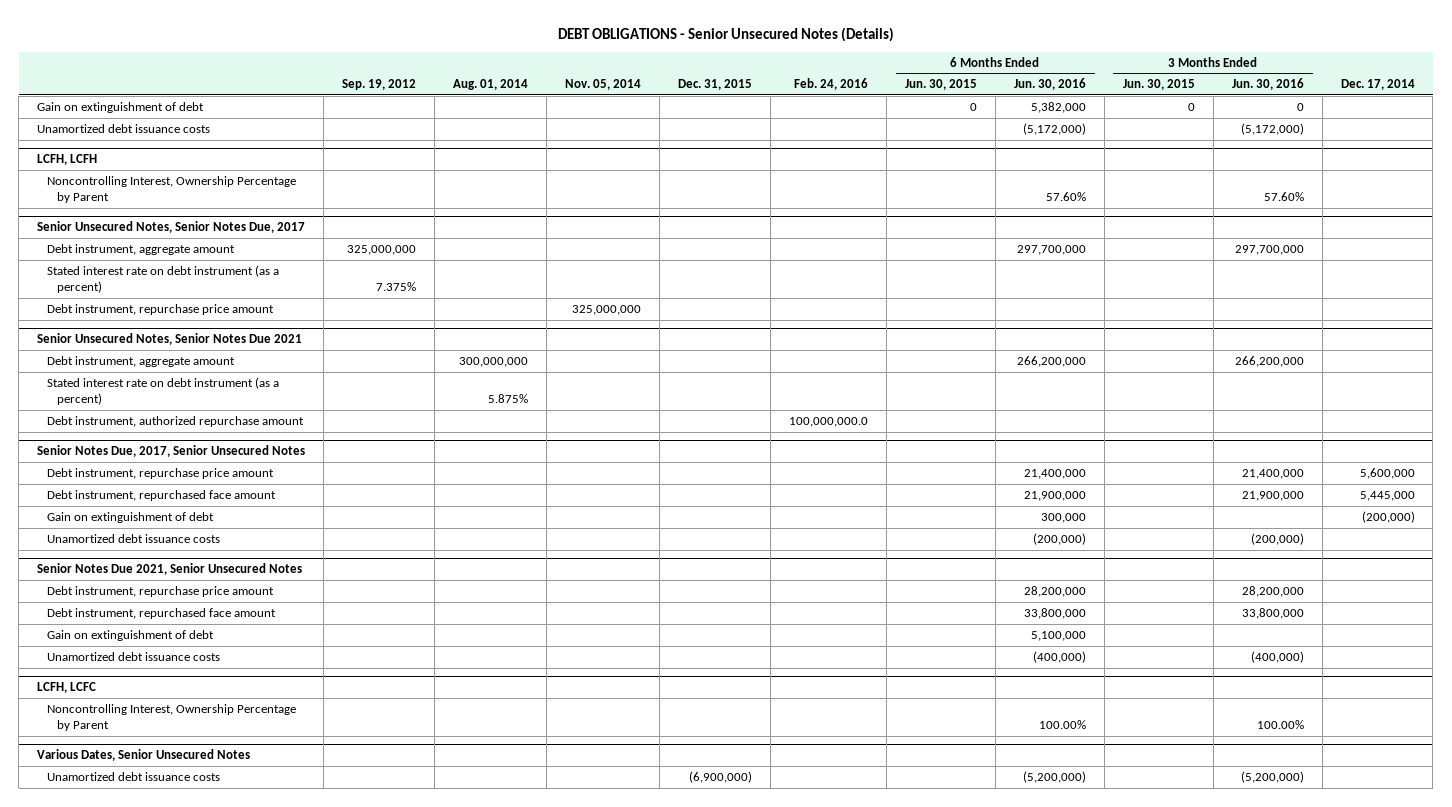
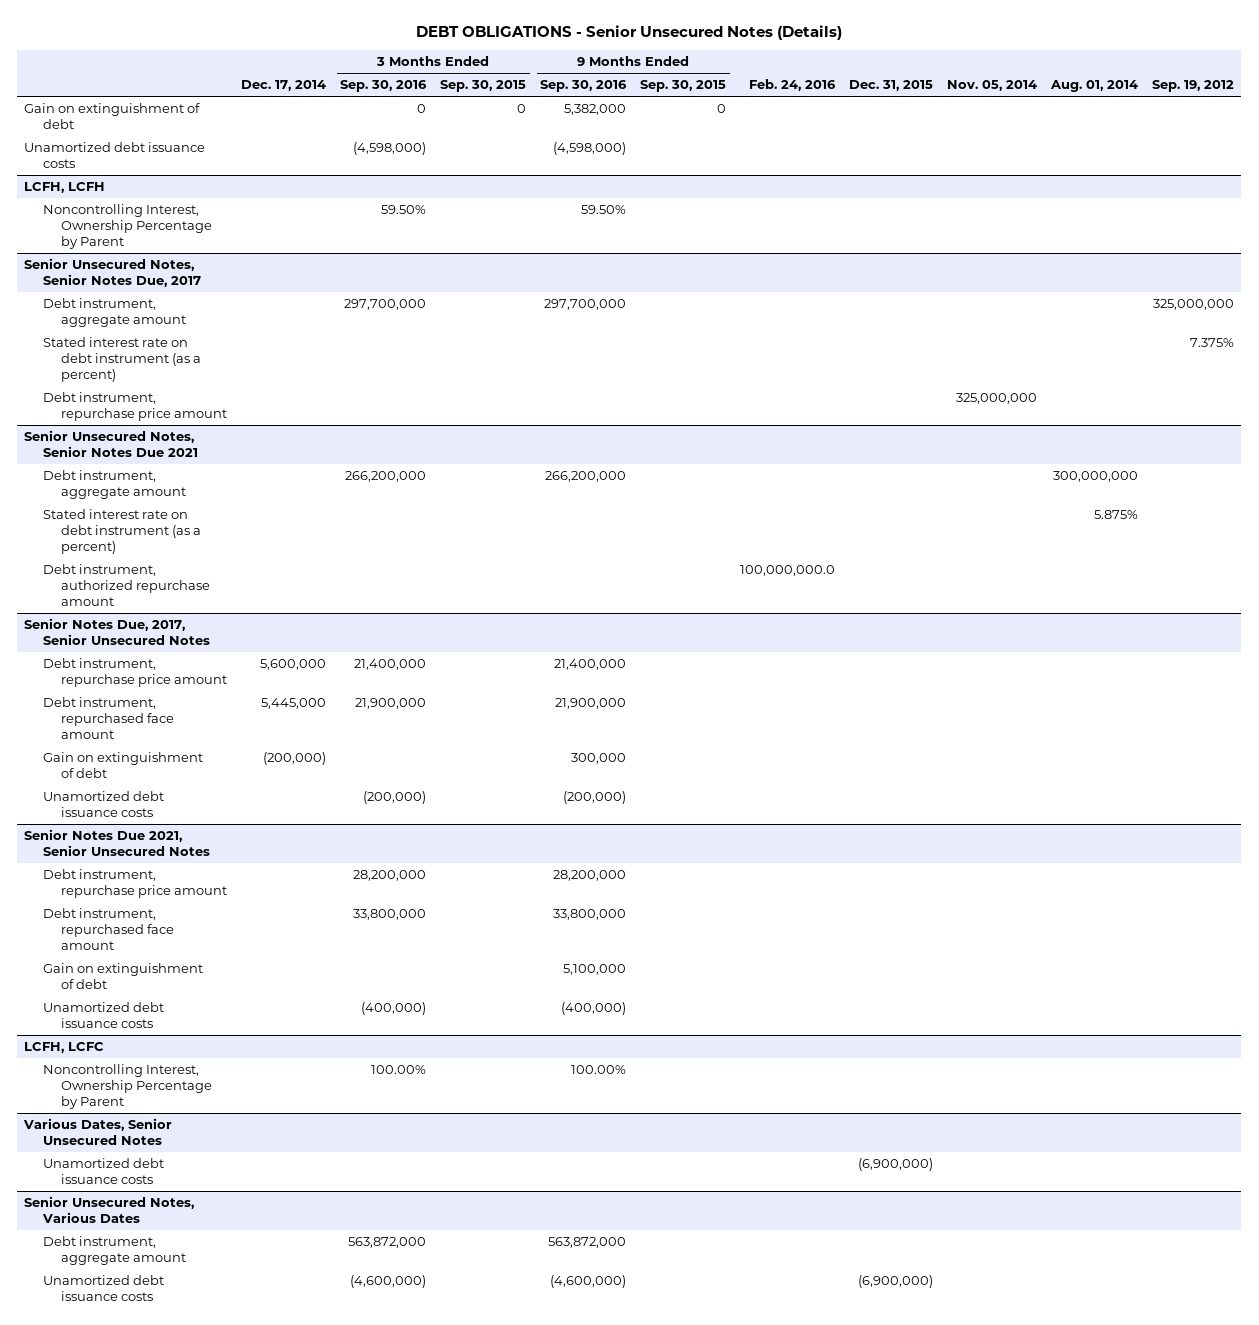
- | Sep. 19, 2012 | Aug. 01, 2014 | Nov. 05, 2014 | Dec. 31, 2015 | Feb. 24, 2016 | 6 Months Ended Jun. 30, 2015 | 6 Months Ended Jun. 30, 2016 | 3 Months Ended Jun. 30, 2015 | 3 Months Ended Jun. 30, 2016 | Dec. 17, 2014
+ | Dec. 17, 2014 | 3 Months Ended Sep. 30, 2016 | 3 Months Ended Sep. 30, 2015 | 9 Months Ended Sep. 30, 2016 | 9 Months Ended Sep. 30, 2015 | Feb. 24, 2016 | Dec. 31, 2015 | Nov. 05, 2014 | Aug. 01, 2014 | Sep. 19, 2012
+ Senior Unsecured Notes, Various Dates
+ Debt instrument, aggregate amount | | 563,872,000 | | 563,872,000 | | | | | |
+ Unamortized debt issuance costs | | (4,600,000) | | (4,600,000) | | | (6,900,000) | | |

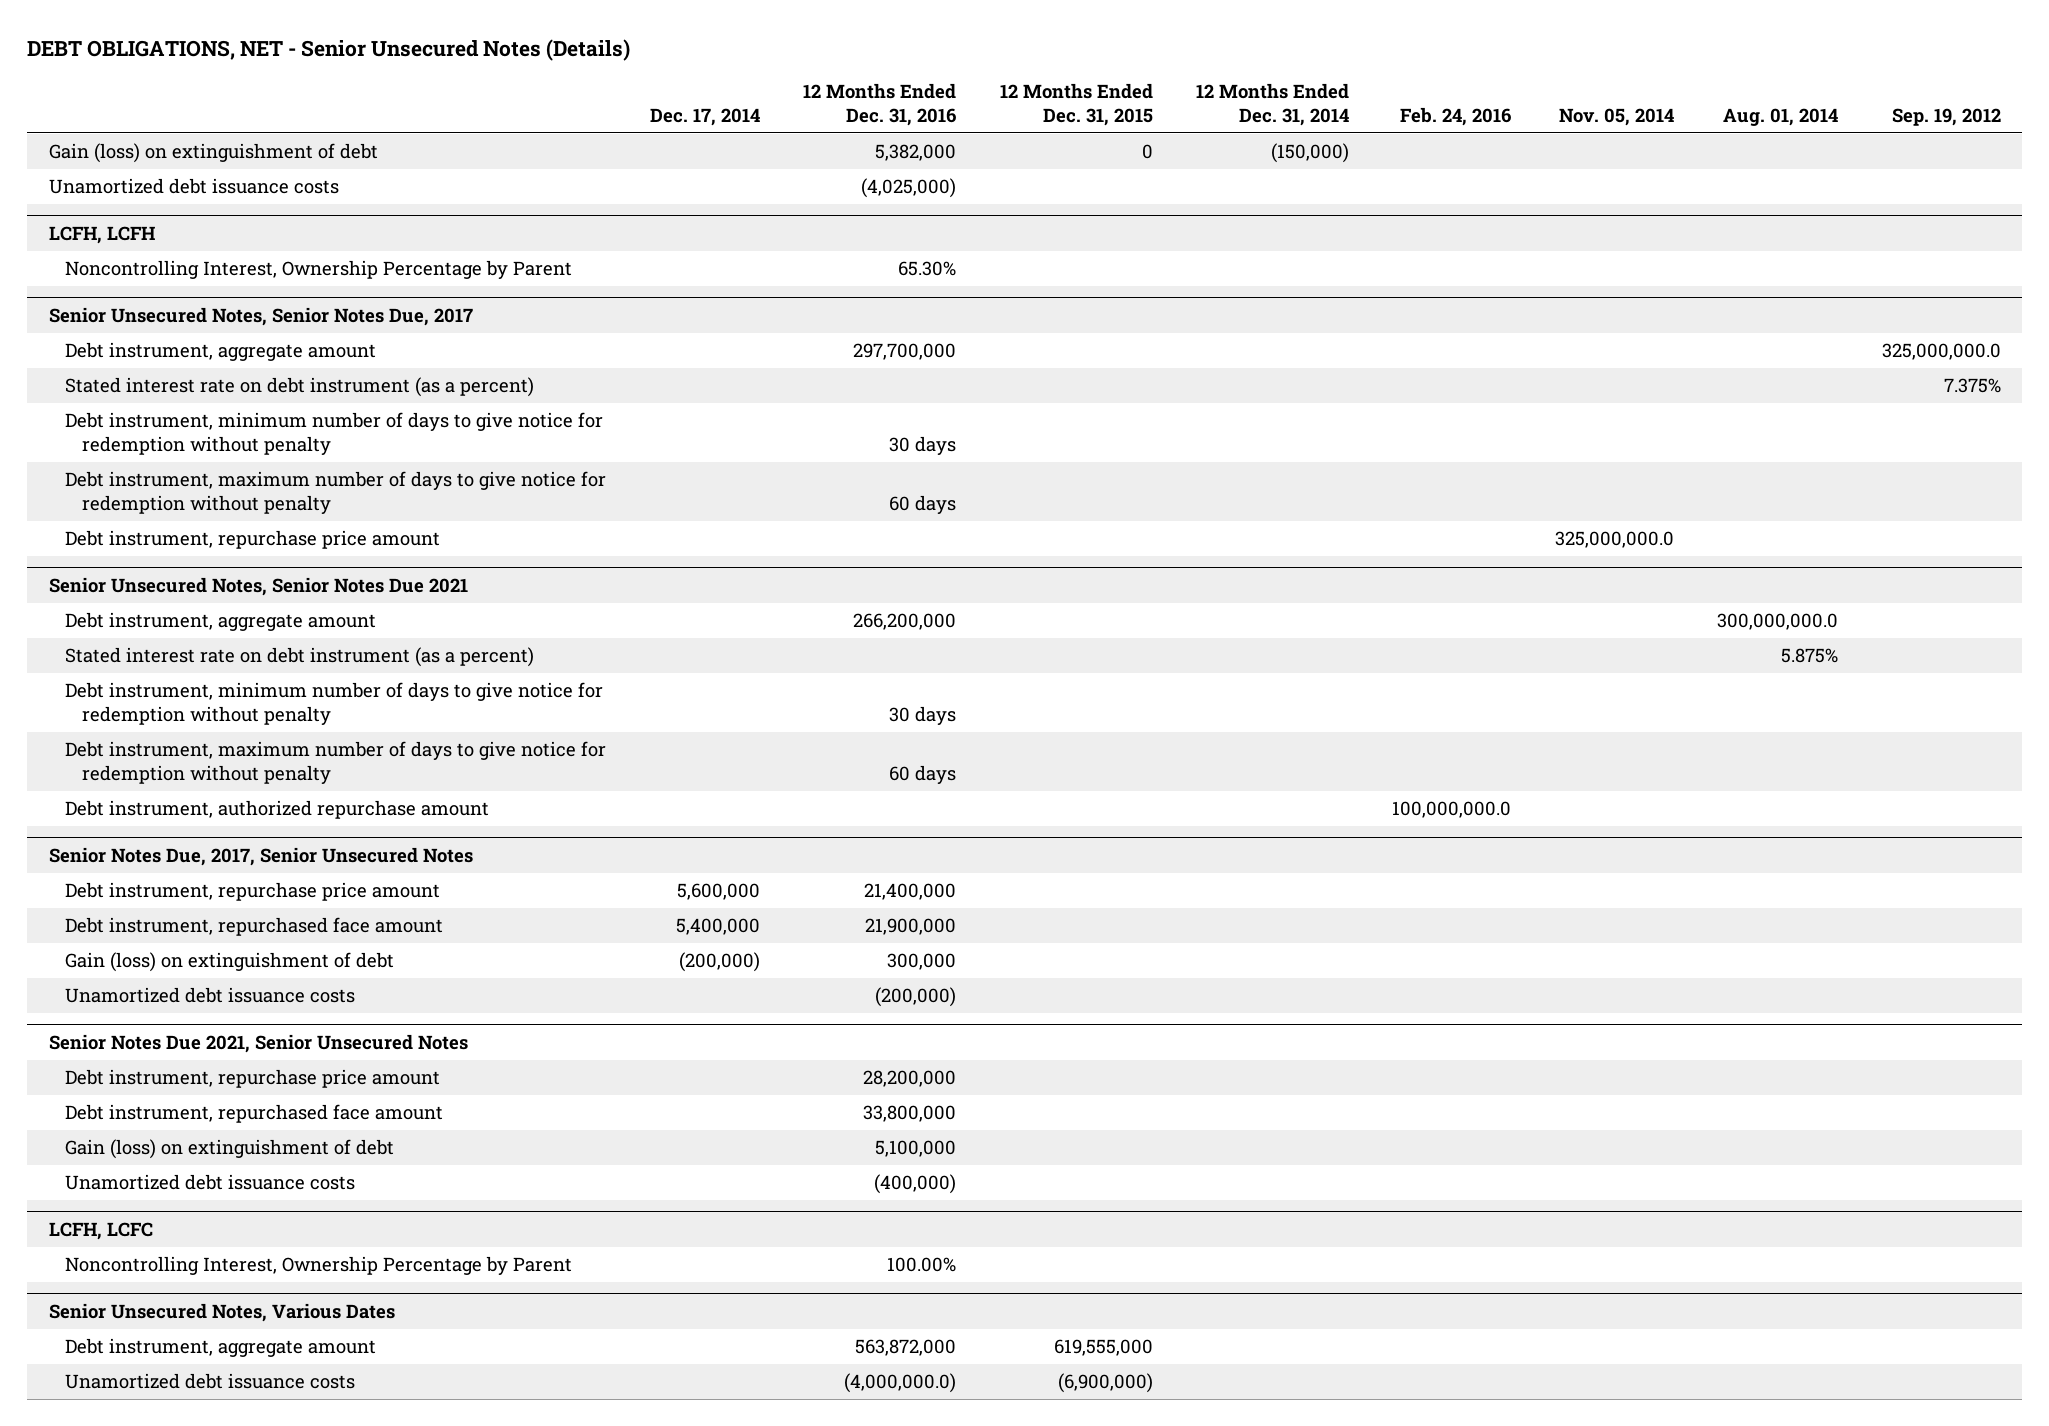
- DEBT OBLIGATIONS - Senior Unsecured Notes (Details)
+ DEBT OBLIGATIONS, NET - Senior Unsecured Notes (Details)
- | Dec. 17, 2014 | 3 Months Ended Sep. 30, 2016 | 3 Months Ended Sep. 30, 2015 | 9 Months Ended Sep. 30, 2016 | 9 Months Ended Sep. 30, 2015 | Feb. 24, 2016 | Dec. 31, 2015 | Nov. 05, 2014 | Aug. 01, 2014 | Sep. 19, 2012
+ | Dec. 17, 2014 | 12 Months Ended Dec. 31, 2016 | 12 Months Ended Dec. 31, 2015 | 12 Months Ended Dec. 31, 2014 | Feb. 24, 2016 | Nov. 05, 2014 | Aug. 01, 2014 | Sep. 19, 2012
- Gain on extinguishment of debt | | 0 | 0 | 5,382,000 | 0 | | | | |
+ Gain (loss) on extinguishment of debt | | 5,382,000 | 0 | (150,000) | | | |
@ Senior Unsecured Notes, Senior Notes Due, 2017
- Debt instrument, aggregate amount | | 297,700,000 | | 297,700,000 | | | | | | 325,000,000
+ Debt instrument, aggregate amount | | 297,700,000 | | | | | | 325,000,000.0
- Debt instrument, repurchase price amount | | | | | | | | 325,000,000 | |
+ Debt instrument, minimum number of days to give notice for redemption without penalty | | 30 days | | | | | |
+ Debt instrument, maximum number of days to give notice for redemption without penalty | | 60 days | | | | | |
+ Debt instrument, repurchase price amount | | | | | | 325,000,000.0 | |
@ Senior Unsecured Notes, Senior Notes Due 2021
- Debt instrument, aggregate amount | | 266,200,000 | | 266,200,000 | | | | | 300,000,000 |
+ Debt instrument, aggregate amount | | 266,200,000 | | | | | 300,000,000.0 |
+ Debt instrument, minimum number of days to give notice for redemption without penalty | | 30 days | | | | | |
+ Debt instrument, maximum number of days to give notice for redemption without penalty | | 60 days | | | | | |
@ Senior Notes Due, 2017, Senior Unsecured Notes
- Debt instrument, repurchased face amount | 5,445,000 | 21,900,000 | | 21,900,000 | | | | | |
- Gain on extinguishment of debt | (200,000) | | | 300,000 | | | | | |
+ Debt instrument, repurchased face amount | 5,400,000 | 21,900,000 | | | | | |
+ Gain (loss) on extinguishment of debt | (200,000) | 300,000 | | | | | |
@ Senior Notes Due 2021, Senior Unsecured Notes
- Gain on extinguishment of debt | | | | 5,100,000 | | | | | |
+ Gain (loss) on extinguishment of debt | | 5,100,000 | | | | | |
- Various Dates, Senior Unsecured Notes
- Unamortized debt issuance costs | | | | | | | (6,900,000) | | |

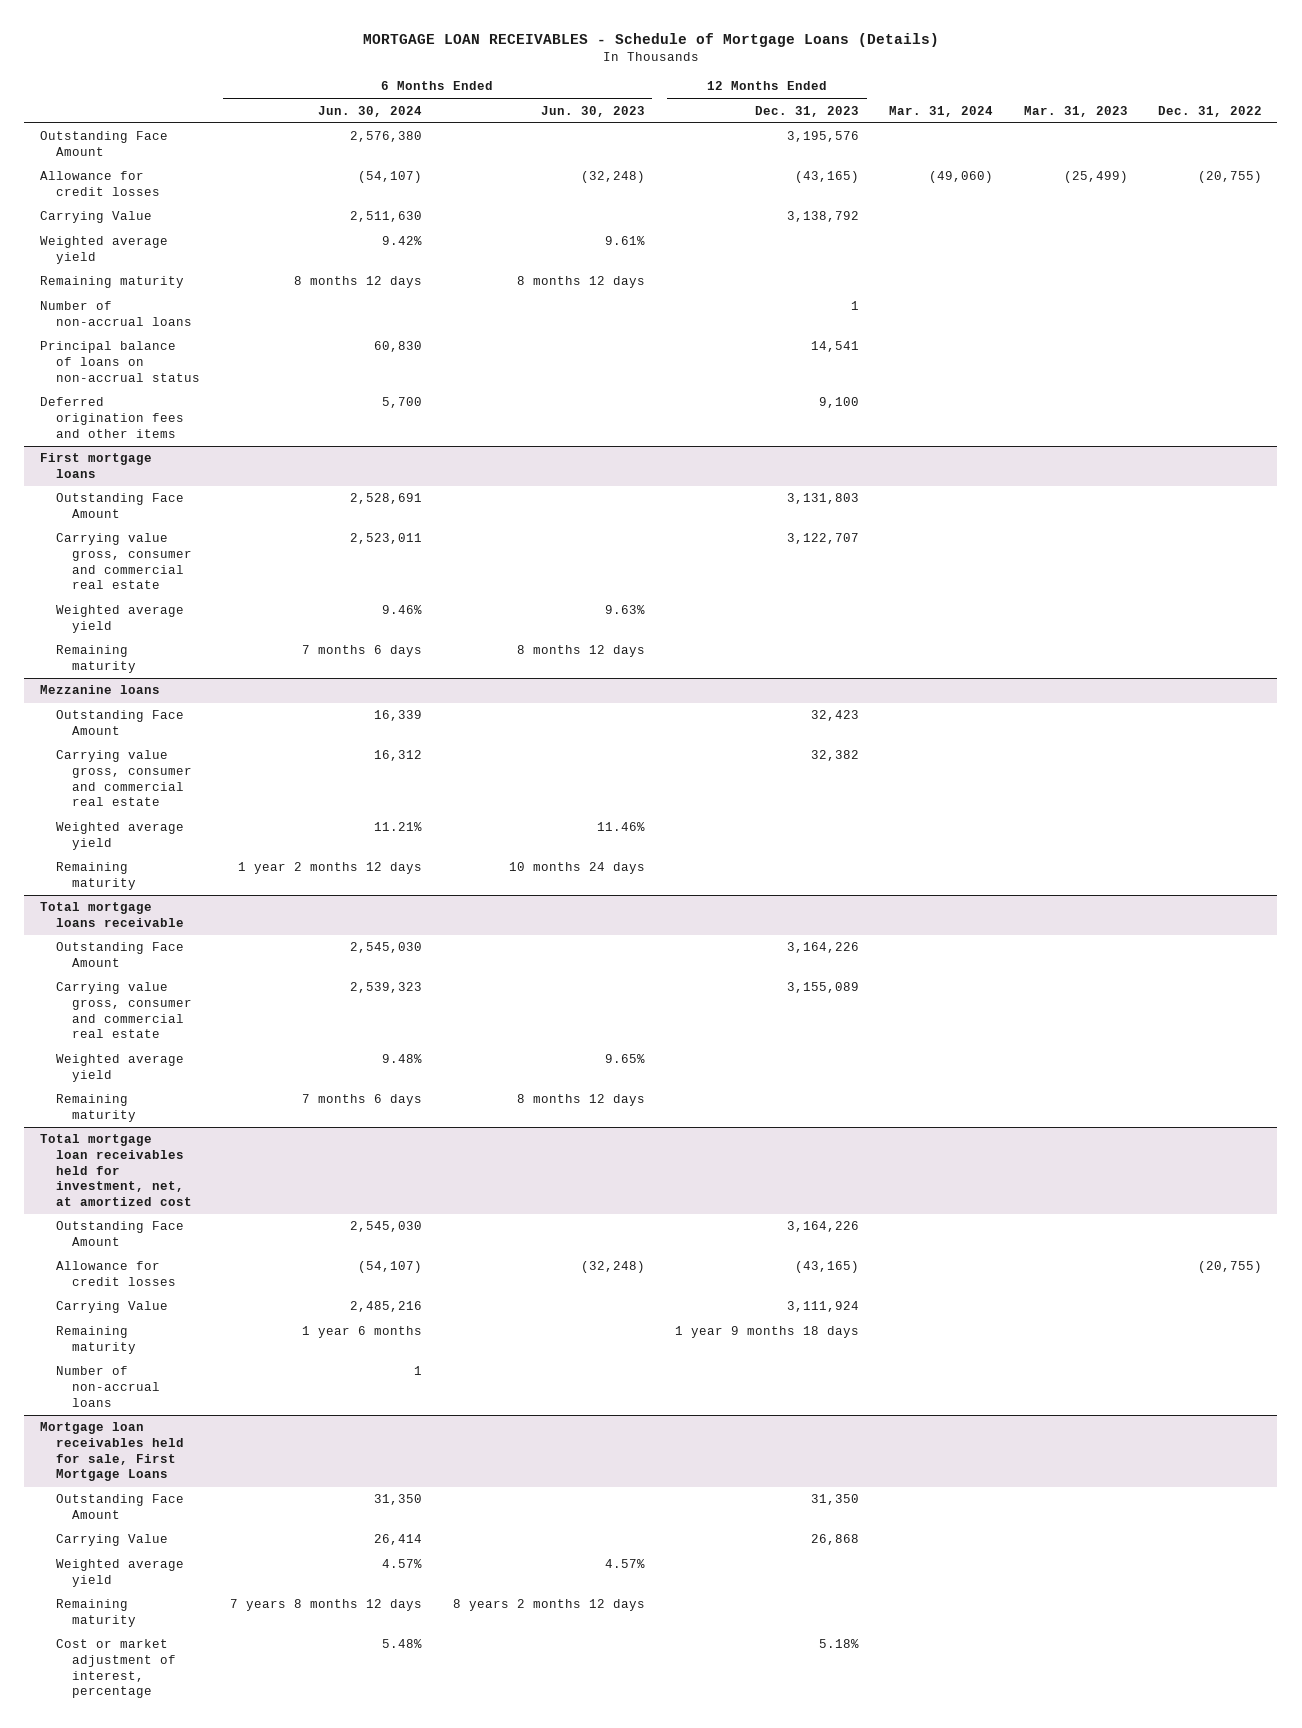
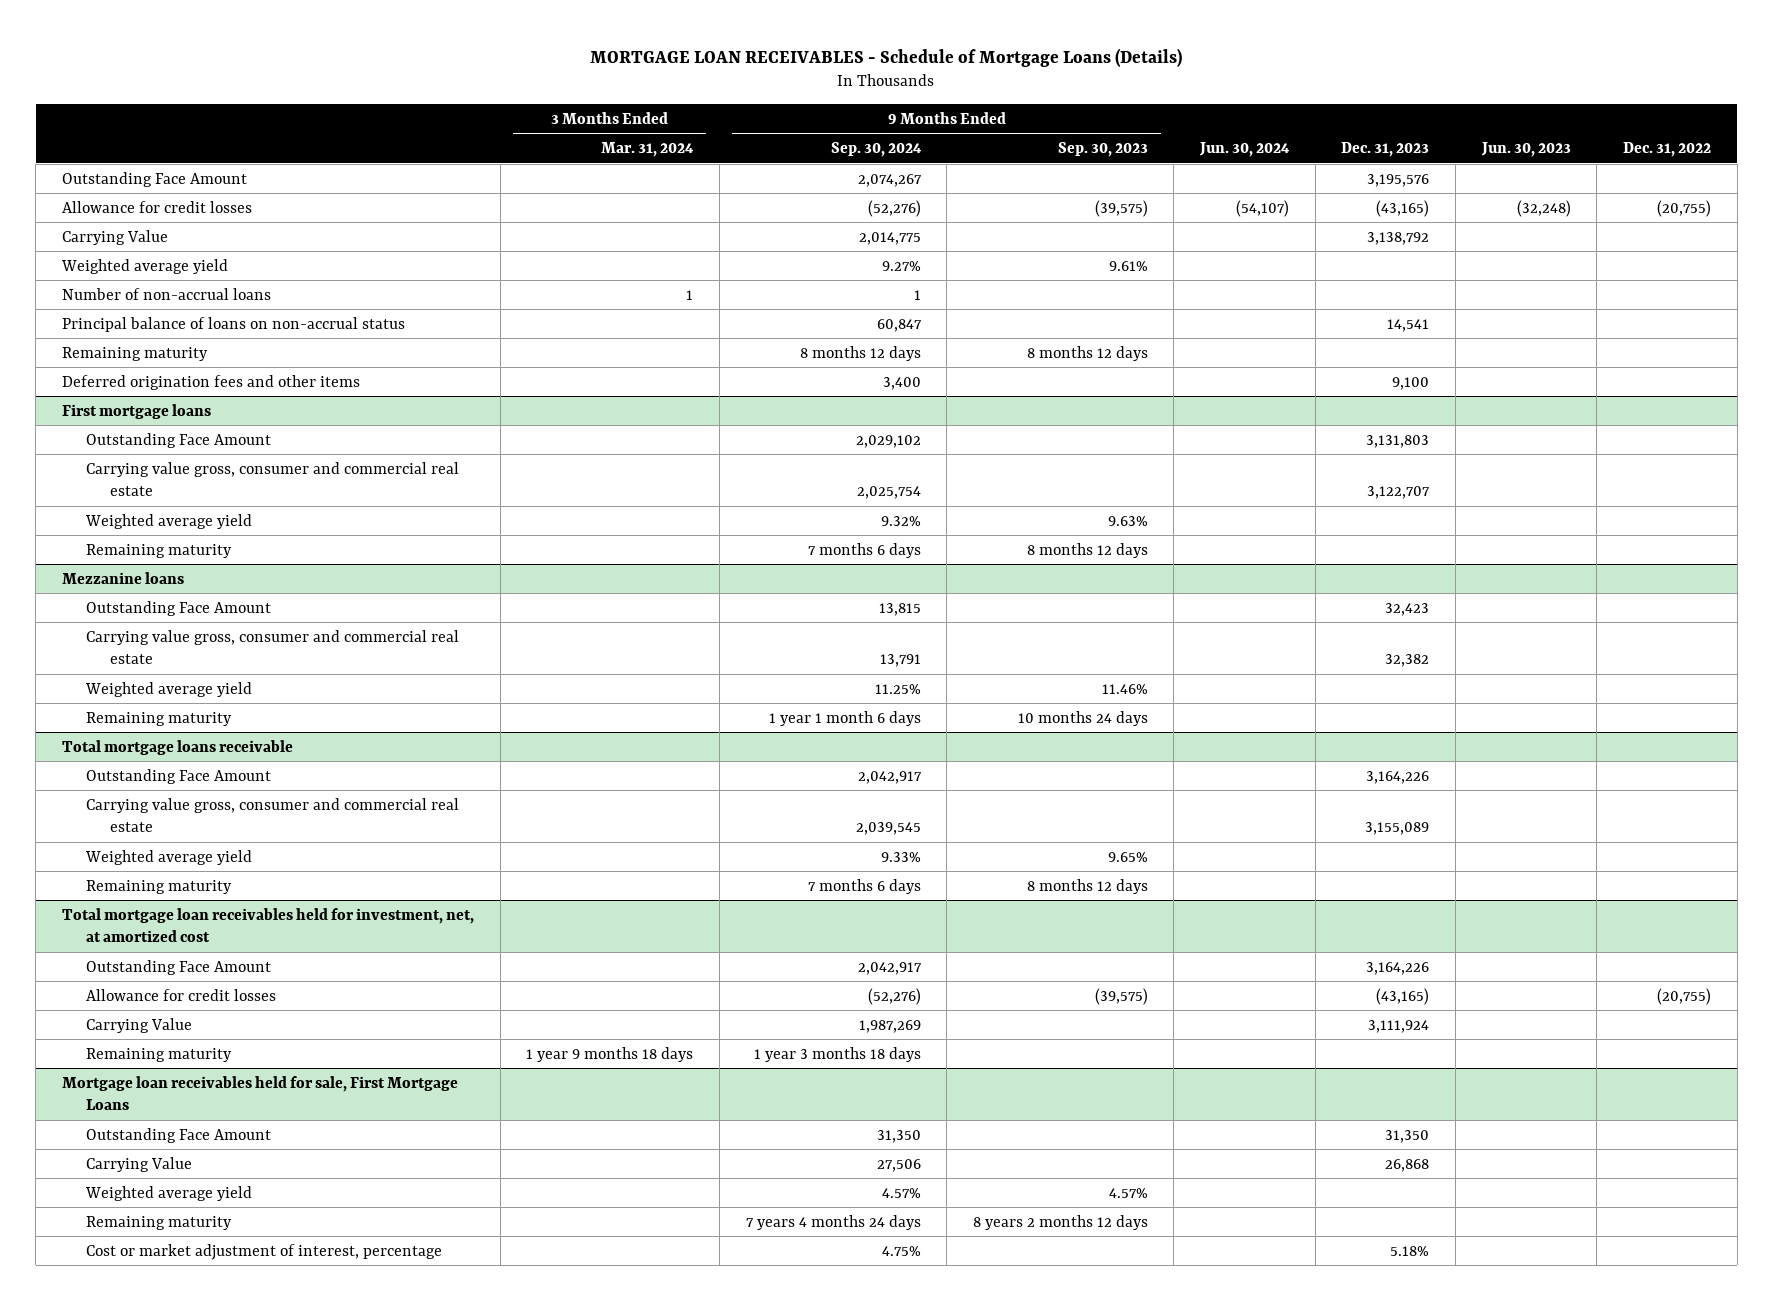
- | 6 Months Ended Jun. 30, 2024 | 6 Months Ended Jun. 30, 2023 | 12 Months Ended Dec. 31, 2023 | Mar. 31, 2024 | Mar. 31, 2023 | Dec. 31, 2022
+ | 3 Months Ended Mar. 31, 2024 | 9 Months Ended Sep. 30, 2024 | 9 Months Ended Sep. 30, 2023 | Jun. 30, 2024 | Dec. 31, 2023 | Jun. 30, 2023 | Dec. 31, 2022
moved down: Remaining maturity | | 8 months 12 days | 8 months 12 days | | | |
@ Total mortgage loan receivables held for investment, net, at amortized cost
- Number of non-accrual loans | 1 | | | | |

